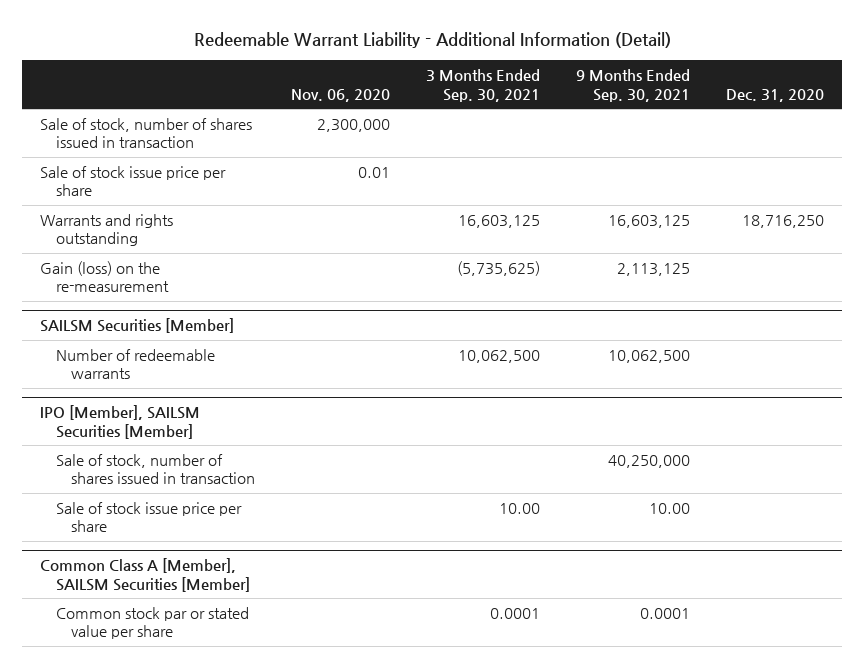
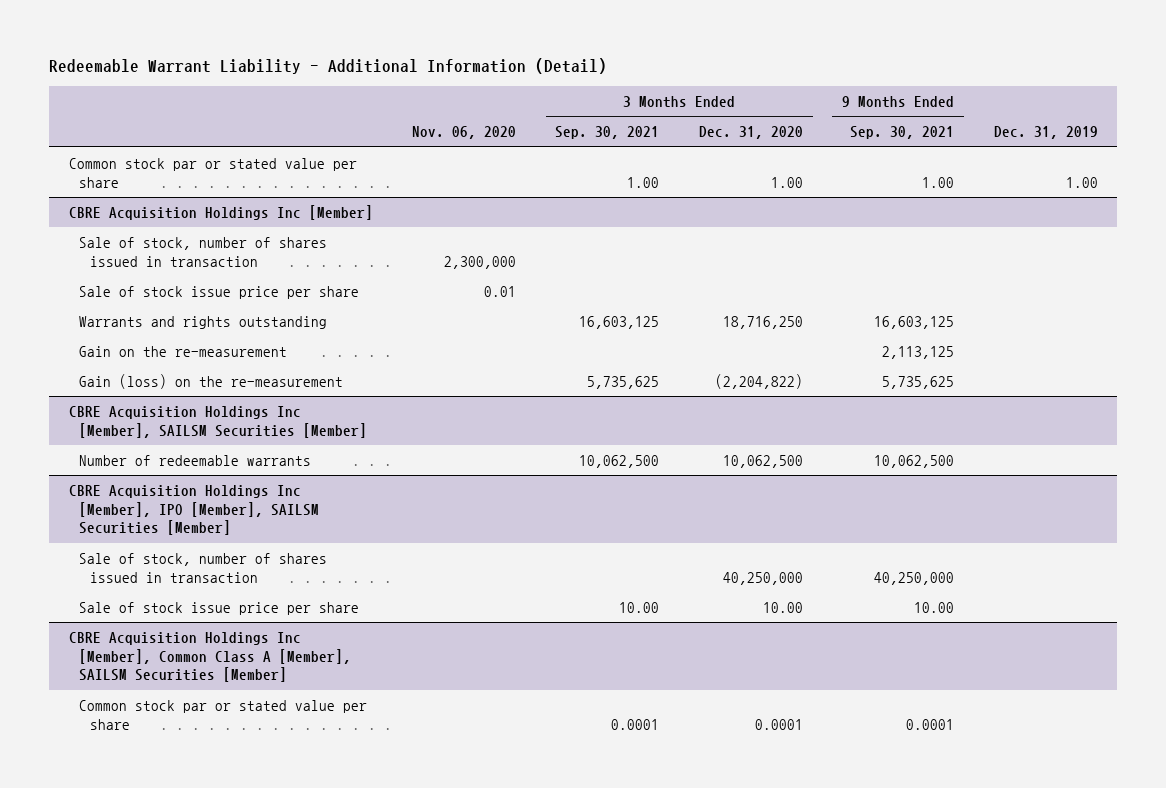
- | Nov. 06, 2020 | 3 Months Ended Sep. 30, 2021 | 9 Months Ended Sep. 30, 2021 | Dec. 31, 2020
+ | Nov. 06, 2020 | 3 Months Ended Sep. 30, 2021 | 3 Months Ended Dec. 31, 2020 | 9 Months Ended Sep. 30, 2021 | Dec. 31, 2019
+ Common stock par or stated value per share | | 1.00 | 1.00 | 1.00 | 1.00
+ CBRE Acquisition Holdings Inc [Member]
- Gain (loss) on the re-measurement | | (5,735,625) | 2,113,125 |
- SAILSM Securities [Member]
+ Gain on the re-measurement | | | | 2,113,125 |
+ Gain (loss) on the re-measurement | | 5,735,625 | (2,204,822) | 5,735,625 |
+ CBRE Acquisition Holdings Inc [Member], SAILSM Securities [Member]
- IPO [Member], SAILSM Securities [Member]
+ CBRE Acquisition Holdings Inc [Member], IPO [Member], SAILSM Securities [Member]
- Common Class A [Member], SAILSM Securities [Member]
+ CBRE Acquisition Holdings Inc [Member], Common Class A [Member], SAILSM Securities [Member]

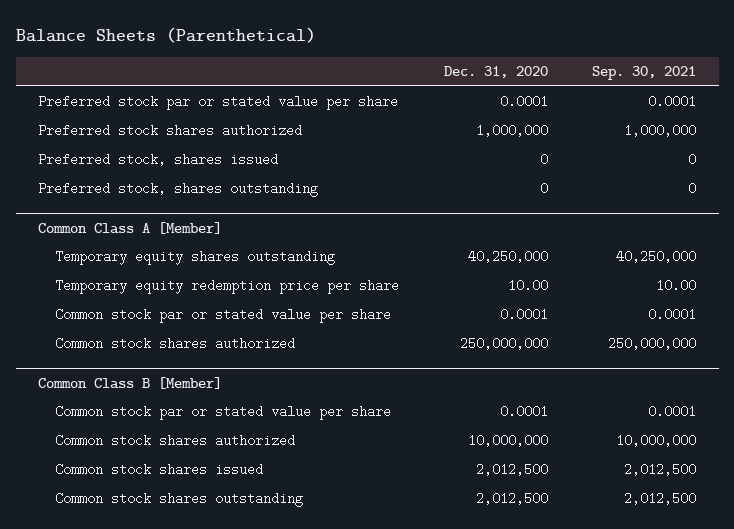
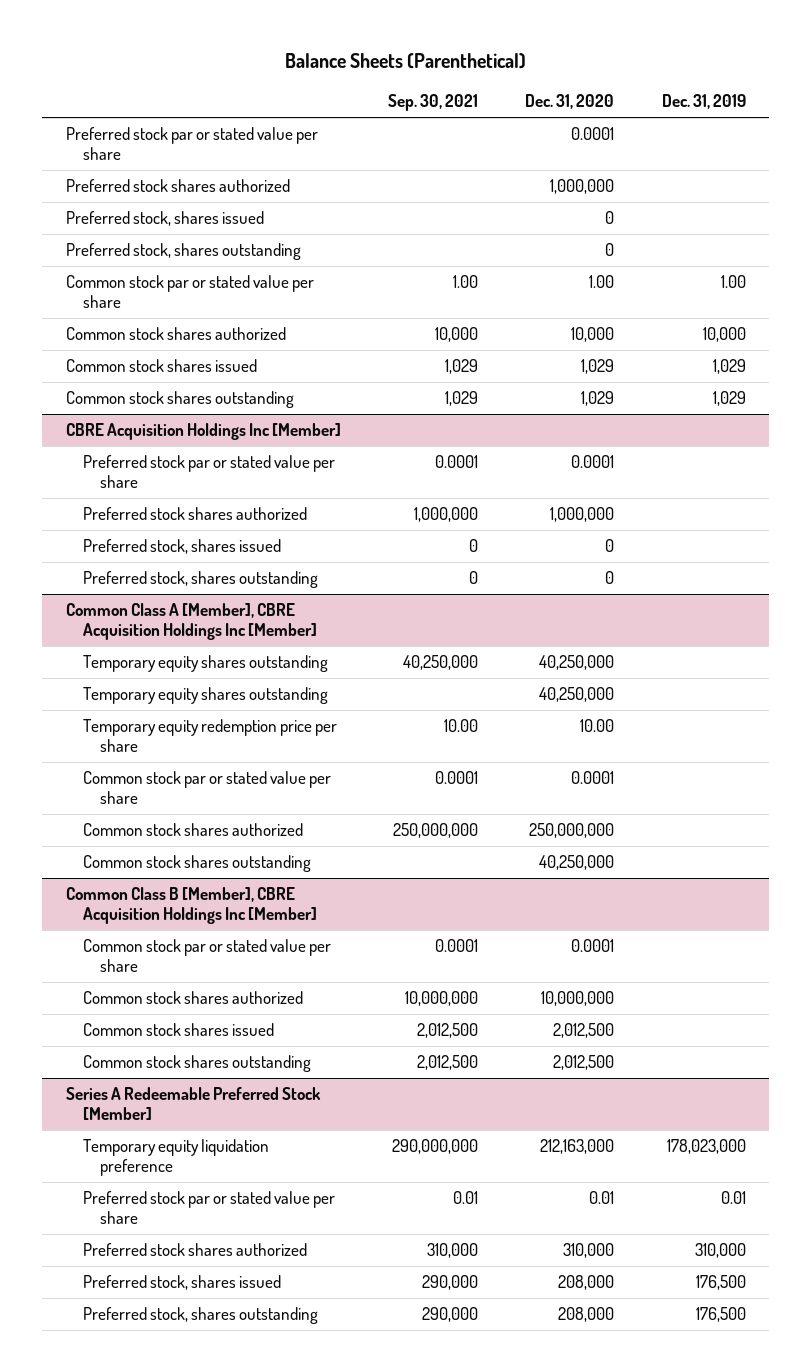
- | Dec. 31, 2020 | Sep. 30, 2021
+ | Sep. 30, 2021 | Dec. 31, 2020 | Dec. 31, 2019
+ Preferred stock par or stated value per share | | 0.0001 |
+ Preferred stock shares authorized | | 1,000,000 |
+ Preferred stock, shares issued | | 0 |
+ Preferred stock, shares outstanding | | 0 |
+ Common stock par or stated value per share | 1.00 | 1.00 | 1.00
+ Common stock shares authorized | 10,000 | 10,000 | 10,000
+ Common stock shares issued | 1,029 | 1,029 | 1,029
+ Common stock shares outstanding | 1,029 | 1,029 | 1,029
+ CBRE Acquisition Holdings Inc [Member]
- Common Class A [Member]
+ Common Class A [Member], CBRE Acquisition Holdings Inc [Member]
+ Temporary equity shares outstanding | | 40,250,000 |
- Common Class B [Member]
+ Common stock shares outstanding | | 40,250,000 |
+ Common Class B [Member], CBRE Acquisition Holdings Inc [Member]
+ Series A Redeemable Preferred Stock [Member]
+ Temporary equity liquidation preference | 290,000,000 | 212,163,000 | 178,023,000
+ Preferred stock par or stated value per share | 0.01 | 0.01 | 0.01
+ Preferred stock shares authorized | 310,000 | 310,000 | 310,000
+ Preferred stock, shares issued | 290,000 | 208,000 | 176,500
+ Preferred stock, shares outstanding | 290,000 | 208,000 | 176,500

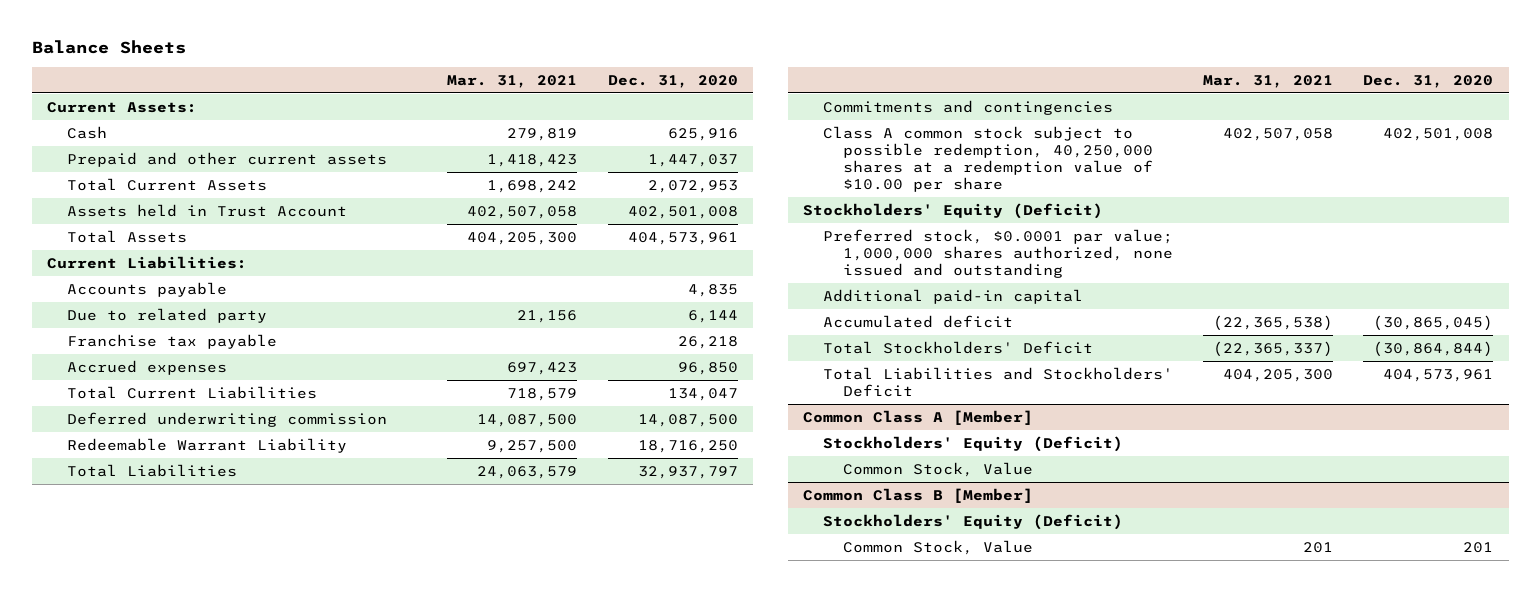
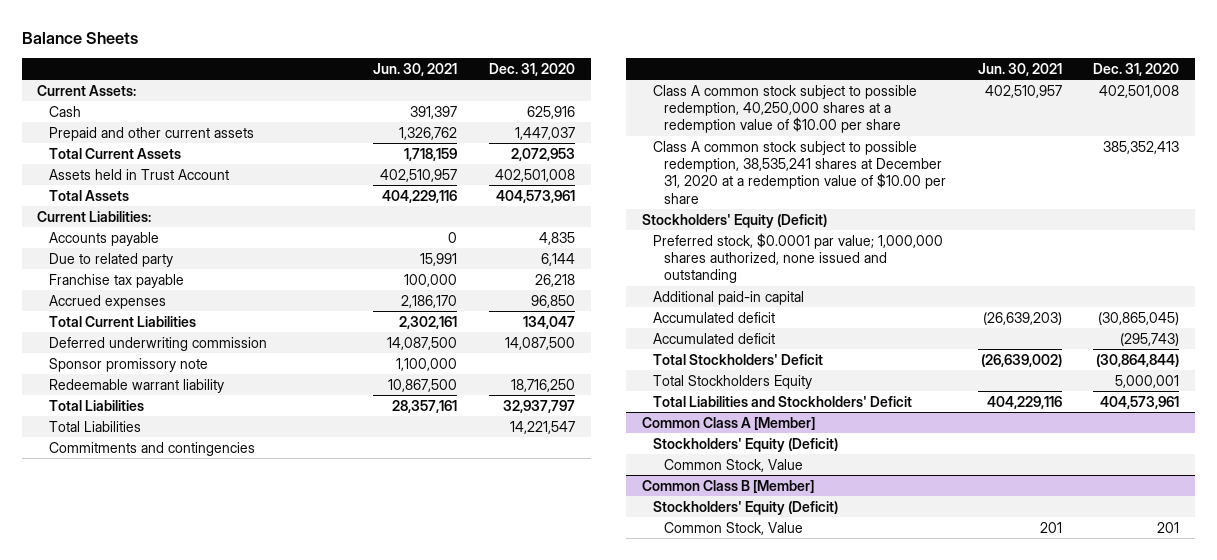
- | Mar. 31, 2021 | Dec. 31, 2020
+ | Jun. 30, 2021 | Dec. 31, 2020
- Redeemable Warrant Liability | 9,257,500 | 18,716,250
+ Sponsor promissory note | 1,100,000 |
+ Redeemable warrant liability | 10,867,500 | 18,716,250
+ Total Liabilities | | 14,221,547
+ Class A common stock subject to possible redemption, 38,535,241 shares at December 31, 2020 at a redemption value of $10.00 per share | | 385,352,413
+ Accumulated deficit | | (295,743)
+ Total Stockholders Equity | | 5,000,001

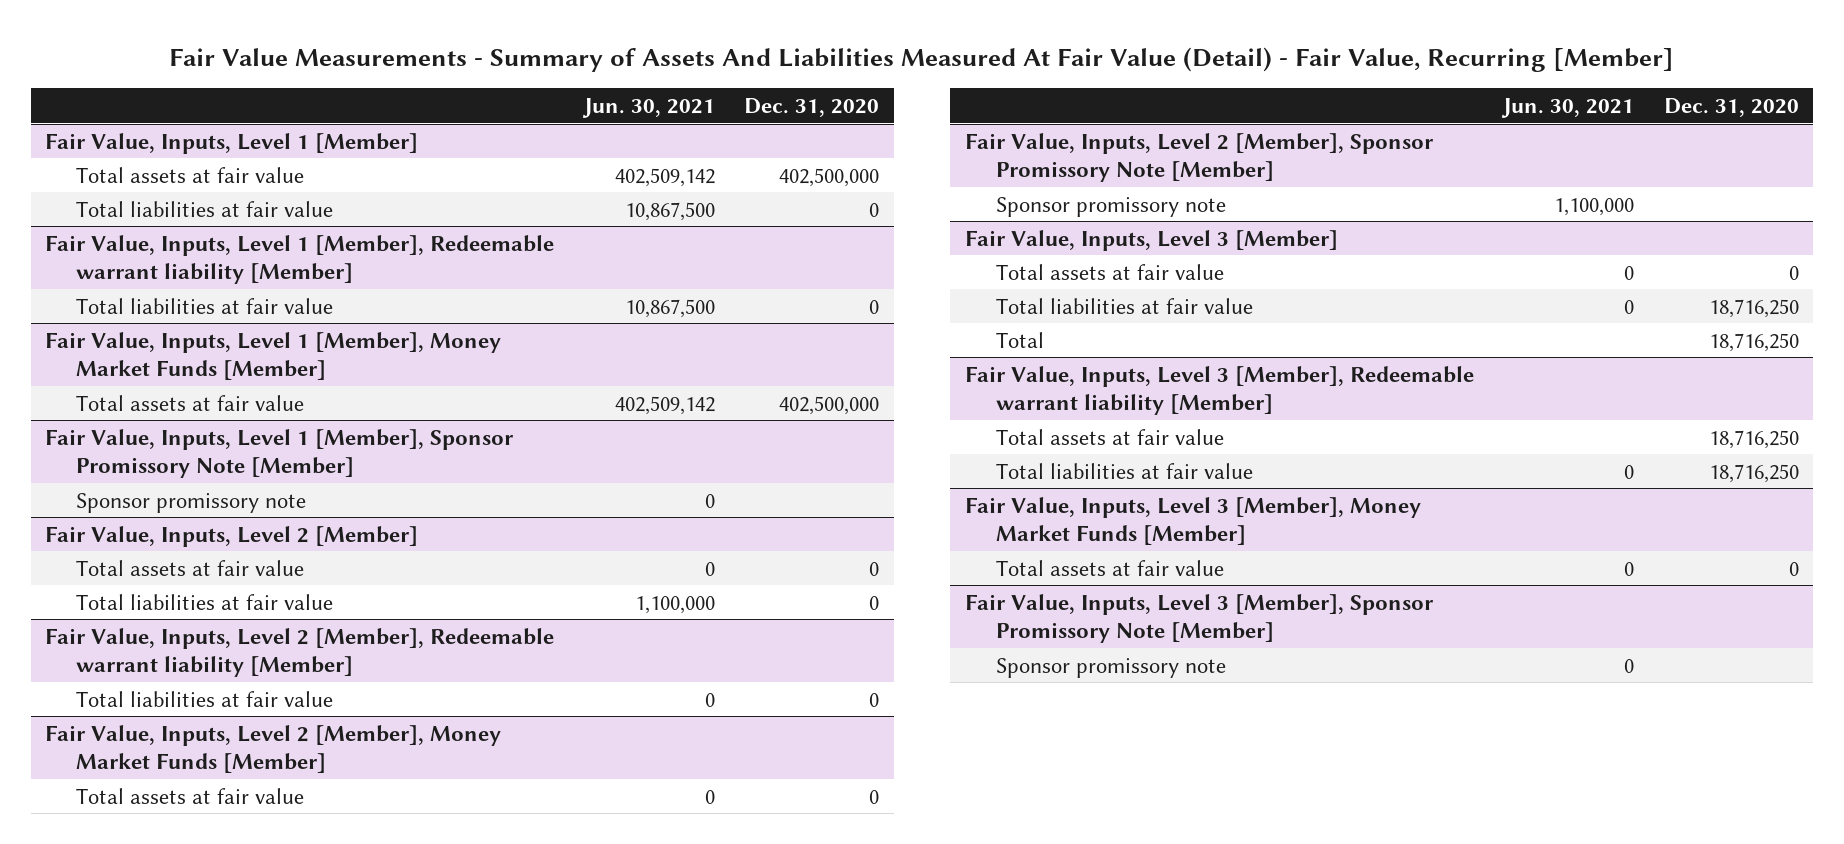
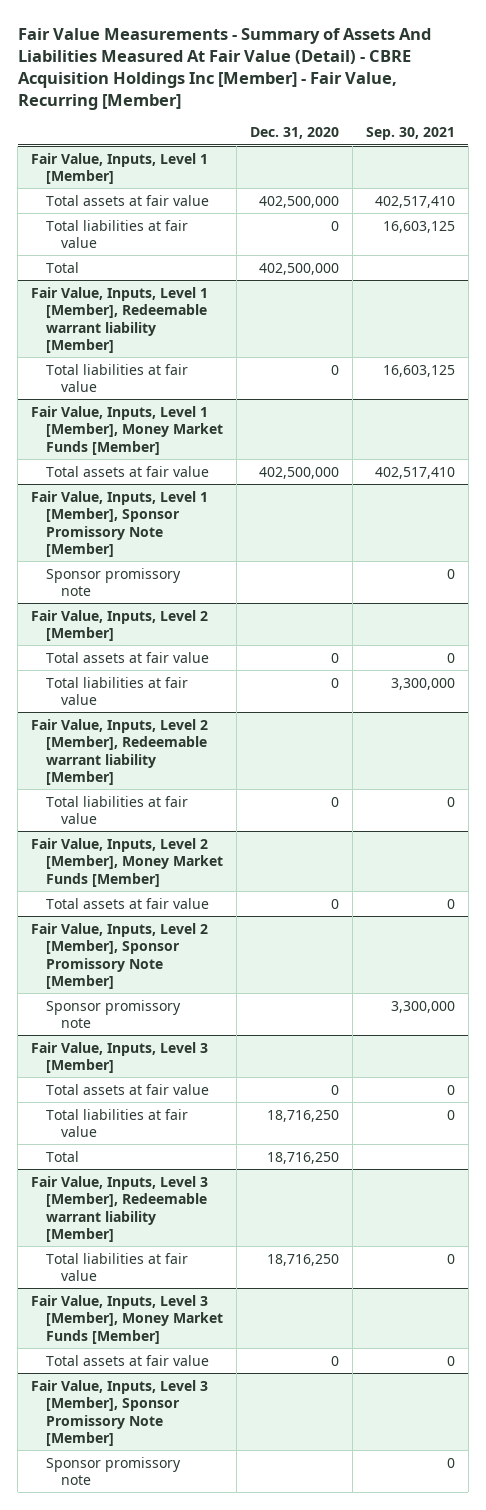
- Fair Value Measurements - Summary of Assets And Liabilities Measured At Fair Value (Detail) - Fair Value, Recurring [Member]
+ Fair Value Measurements - Summary of Assets And Liabilities Measured At Fair Value (Detail) - CBRE Acquisition Holdings Inc [Member] - Fair Value, Recurring [Member]
- | Jun. 30, 2021 | Dec. 31, 2020
+ | Dec. 31, 2020 | Sep. 30, 2021
@ Fair Value, Inputs, Level 1 [Member]
+ Total | 402,500,000 |
@ Fair Value, Inputs, Level 3 [Member], Redeemable warrant liability [Member]
- Total assets at fair value | | 18,716,250

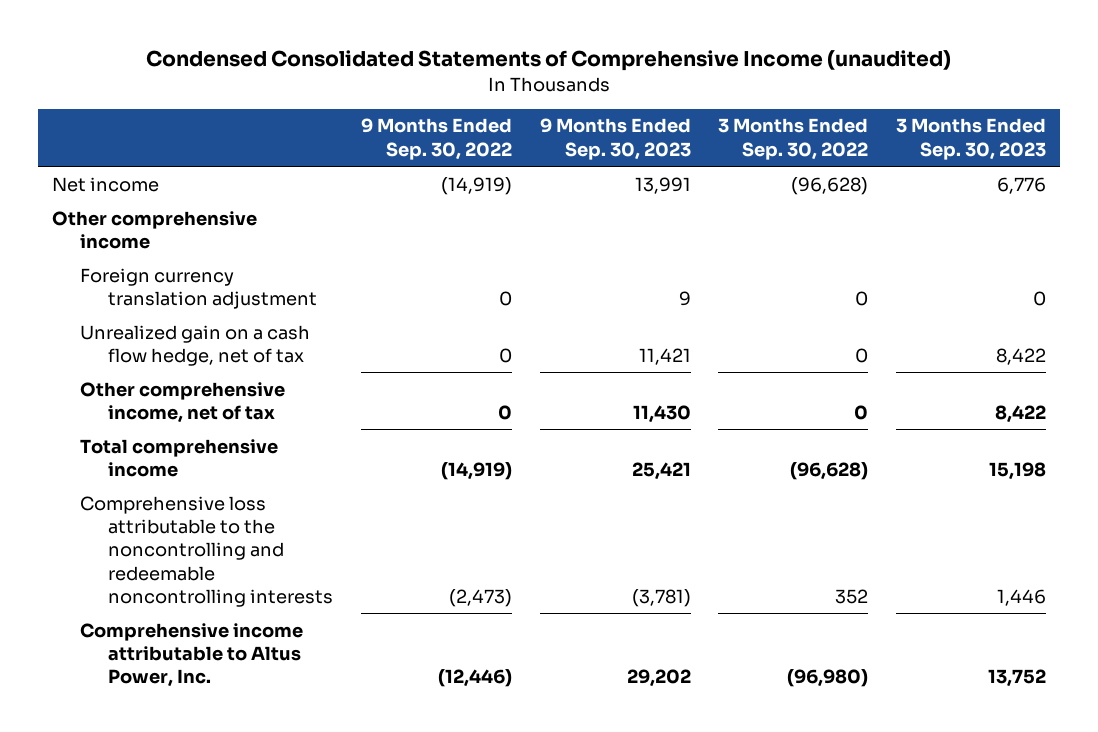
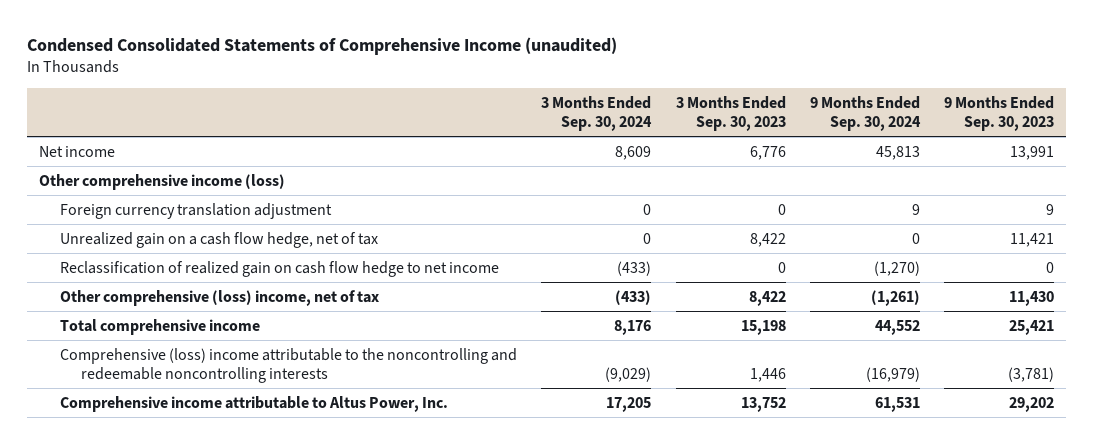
- | 9 Months Ended Sep. 30, 2022 | 9 Months Ended Sep. 30, 2023 | 3 Months Ended Sep. 30, 2022 | 3 Months Ended Sep. 30, 2023
+ | 3 Months Ended Sep. 30, 2024 | 3 Months Ended Sep. 30, 2023 | 9 Months Ended Sep. 30, 2024 | 9 Months Ended Sep. 30, 2023
- Other comprehensive income
+ Other comprehensive income (loss)
- Other comprehensive income, net of tax | 0 | 11,430 | 0 | 8,422
+ Reclassification of realized gain on cash flow hedge to net income | (433) | 0 | (1,270) | 0
+ Other comprehensive (loss) income, net of tax | (433) | 8,422 | (1,261) | 11,430
- Comprehensive loss attributable to the noncontrolling and redeemable noncontrolling interests | (2,473) | (3,781) | 352 | 1,446
+ Comprehensive (loss) income attributable to the noncontrolling and redeemable noncontrolling interests | (9,029) | 1,446 | (16,979) | (3,781)

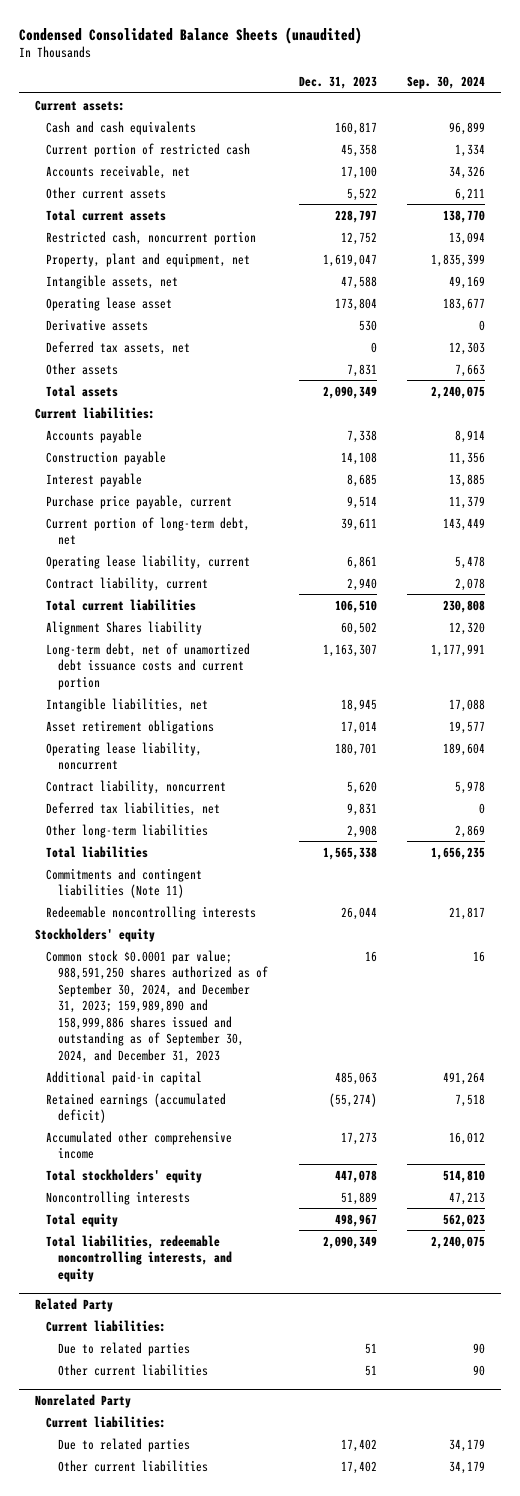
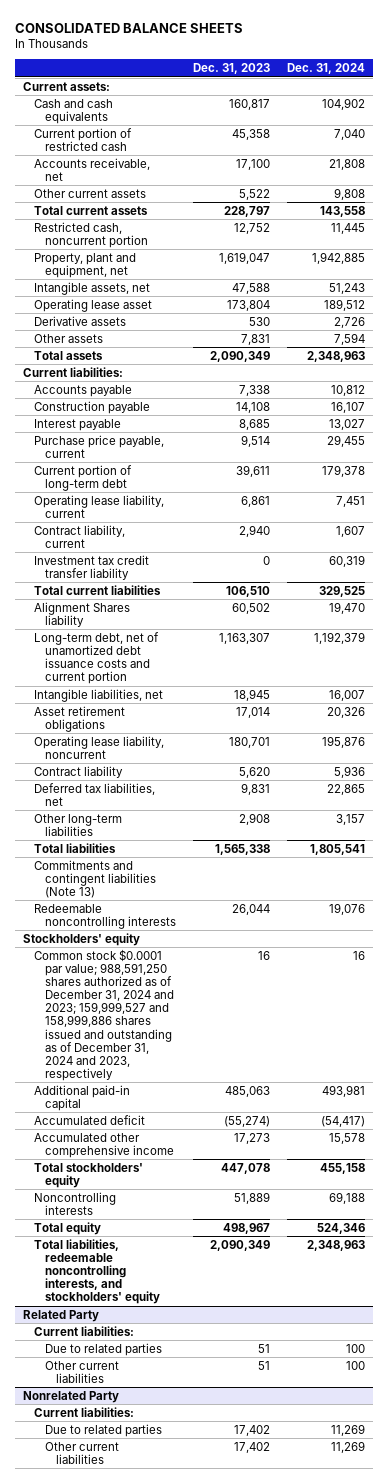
- Condensed Consolidated Balance Sheets (unaudited)
+ CONSOLIDATED BALANCE SHEETS
- | Dec. 31, 2023 | Sep. 30, 2024
+ | Dec. 31, 2023 | Dec. 31, 2024
- Deferred tax assets, net | 0 | 12,303
- Current portion of long-term debt, net | 39,611 | 143,449
+ Current portion of long-term debt | 39,611 | 179,378
+ Investment tax credit transfer liability | 0 | 60,319
- Contract liability, noncurrent | 5,620 | 5,978
+ Contract liability | 5,620 | 5,936
- Commitments and contingent liabilities (Note 11)
+ Commitments and contingent liabilities (Note 13)
- Common stock $0.0001 par value; 988,591,250 shares authorized as of September 30, 2024, and December 31, 2023; 159,989,890 and 158,999,886 shares issued and outstanding as of September 30, 2024, and December 31, 2023 | 16 | 16
+ Common stock $0.0001 par value; 988,591,250 shares authorized as of December 31, 2024 and 2023; 159,999,527 and 158,999,886 shares issued and outstanding as of December 31, 2024 and 2023, respectively | 16 | 16
- Retained earnings (accumulated deficit) | (55,274) | 7,518
+ Accumulated deficit | (55,274) | (54,417)
- Total liabilities, redeemable noncontrolling interests, and equity | 2,090,349 | 2,240,075
+ Total liabilities, redeemable noncontrolling interests, and stockholders' equity | 2,090,349 | 2,348,963

